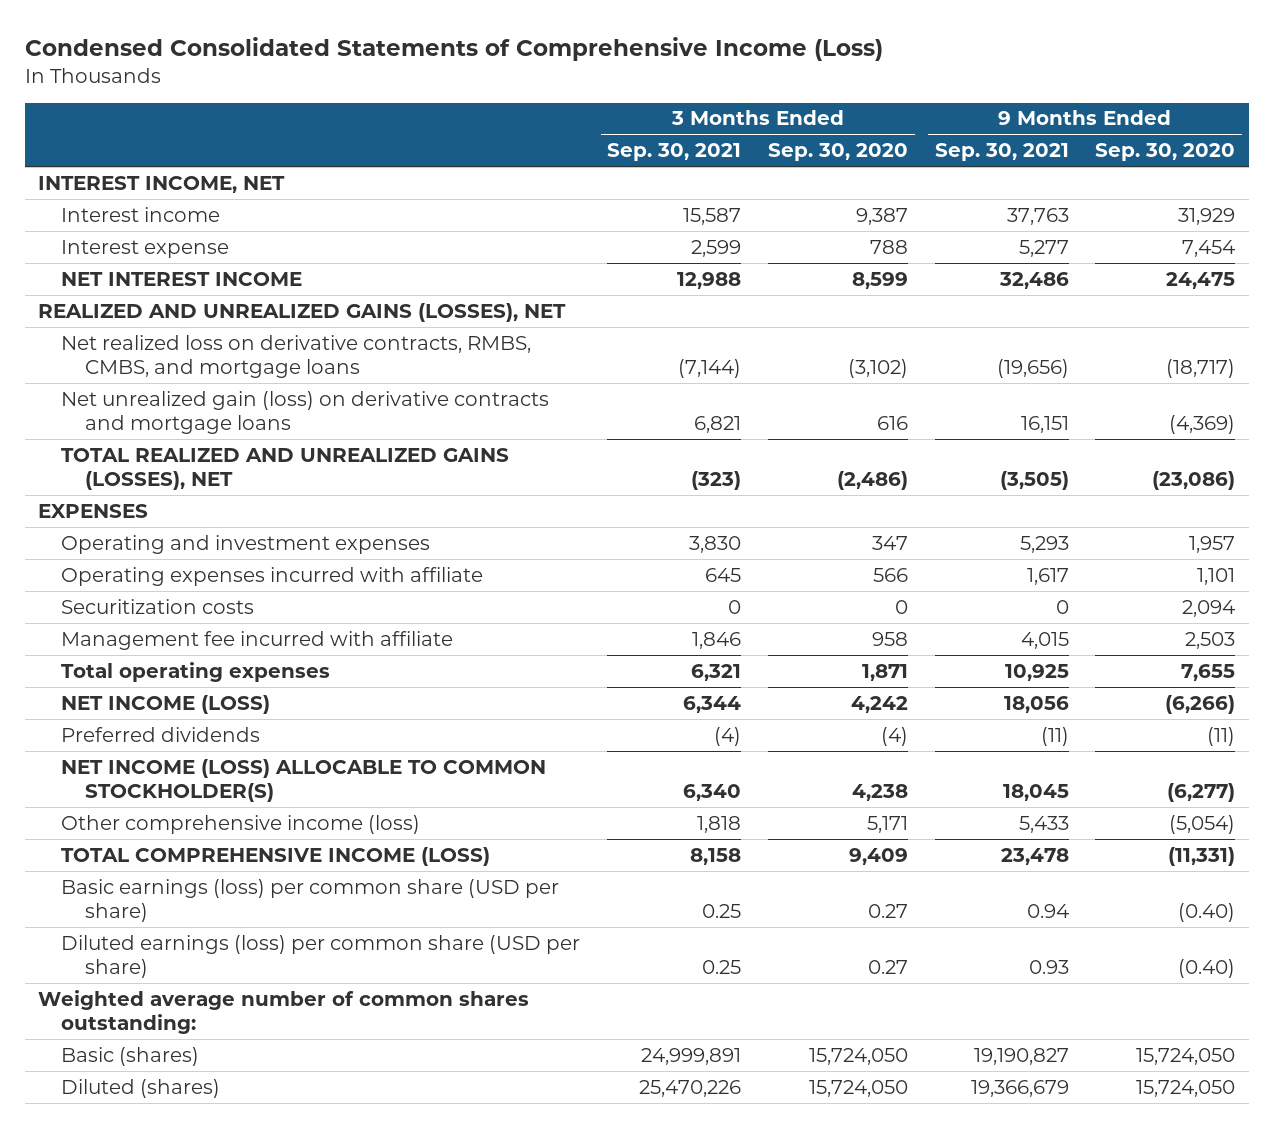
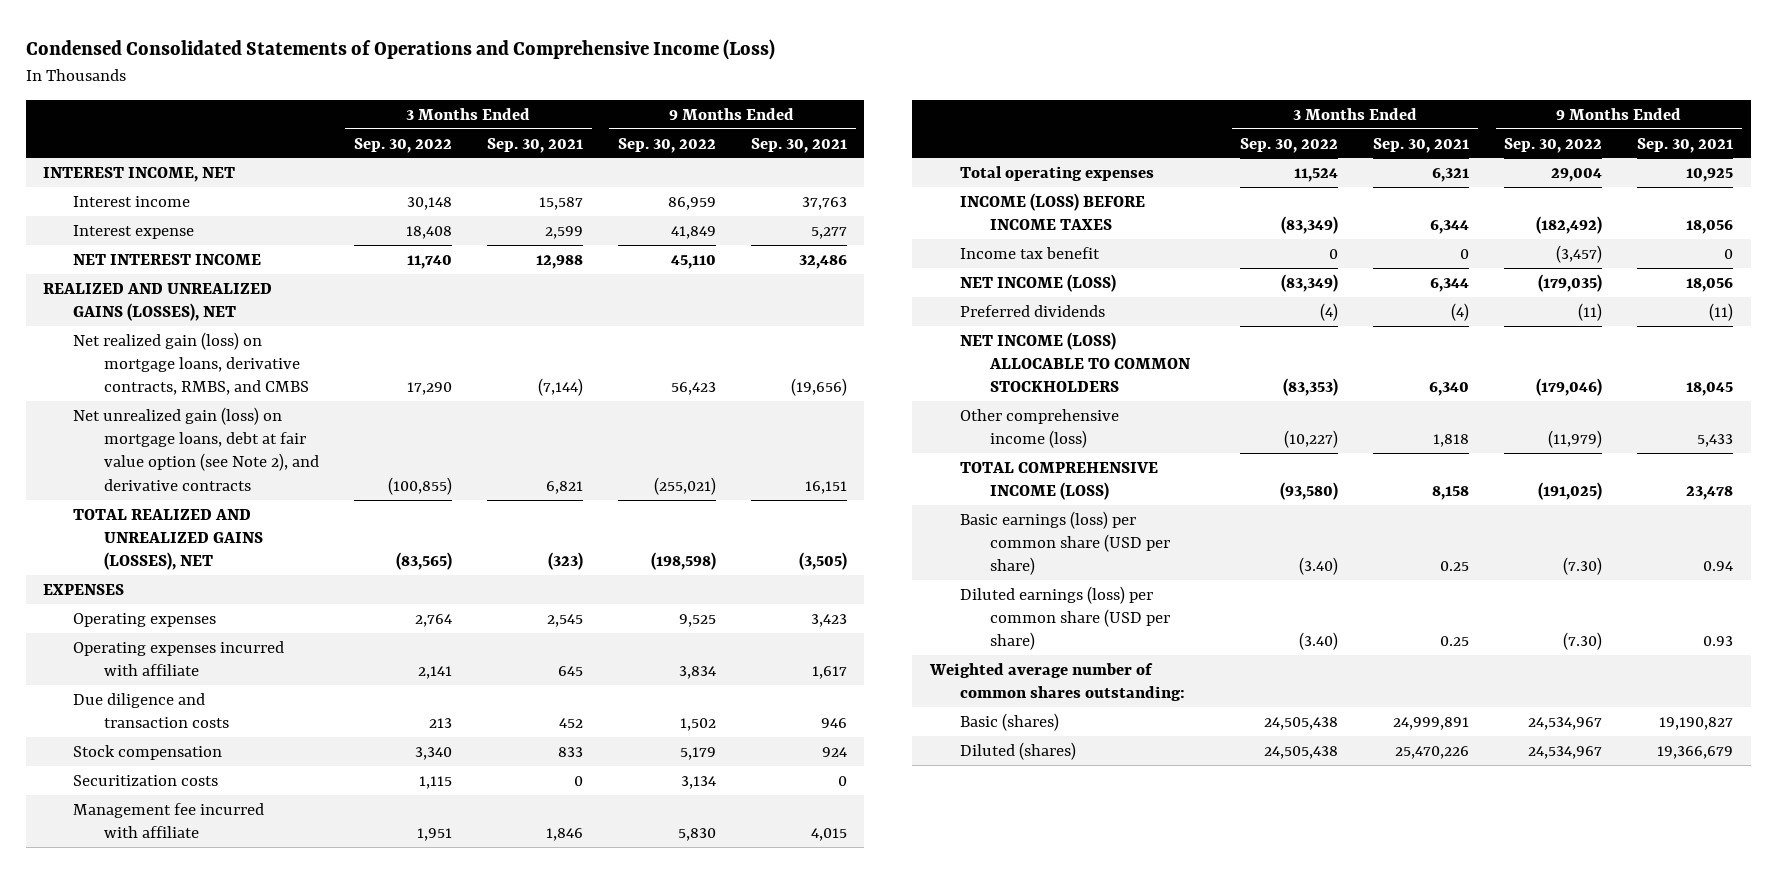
- Condensed Consolidated Statements of Comprehensive Income (Loss)
+ Condensed Consolidated Statements of Operations and Comprehensive Income (Loss)
- | 3 Months Ended Sep. 30, 2021 | 3 Months Ended Sep. 30, 2020 | 9 Months Ended Sep. 30, 2021 | 9 Months Ended Sep. 30, 2020
+ | 3 Months Ended Sep. 30, 2022 | 3 Months Ended Sep. 30, 2021 | 9 Months Ended Sep. 30, 2022 | 9 Months Ended Sep. 30, 2021
- Net realized loss on derivative contracts, RMBS, CMBS, and mortgage loans | (7,144) | (3,102) | (19,656) | (18,717)
- Net unrealized gain (loss) on derivative contracts and mortgage loans | 6,821 | 616 | 16,151 | (4,369)
+ Net realized gain (loss) on mortgage loans, derivative contracts, RMBS, and CMBS | 17,290 | (7,144) | 56,423 | (19,656)
+ Net unrealized gain (loss) on mortgage loans, debt at fair value option (see Note 2), and derivative contracts | (100,855) | 6,821 | (255,021) | 16,151
- Operating and investment expenses | 3,830 | 347 | 5,293 | 1,957
+ Operating expenses | 2,764 | 2,545 | 9,525 | 3,423
+ Due diligence and transaction costs | 213 | 452 | 1,502 | 946
+ Stock compensation | 3,340 | 833 | 5,179 | 924
+ INCOME (LOSS) BEFORE INCOME TAXES | (83,349) | 6,344 | (182,492) | 18,056
+ Income tax benefit | 0 | 0 | (3,457) | 0
- NET INCOME (LOSS) ALLOCABLE TO COMMON STOCKHOLDER(S) | 6,340 | 4,238 | 18,045 | (6,277)
+ NET INCOME (LOSS) ALLOCABLE TO COMMON STOCKHOLDERS | (83,353) | 6,340 | (179,046) | 18,045

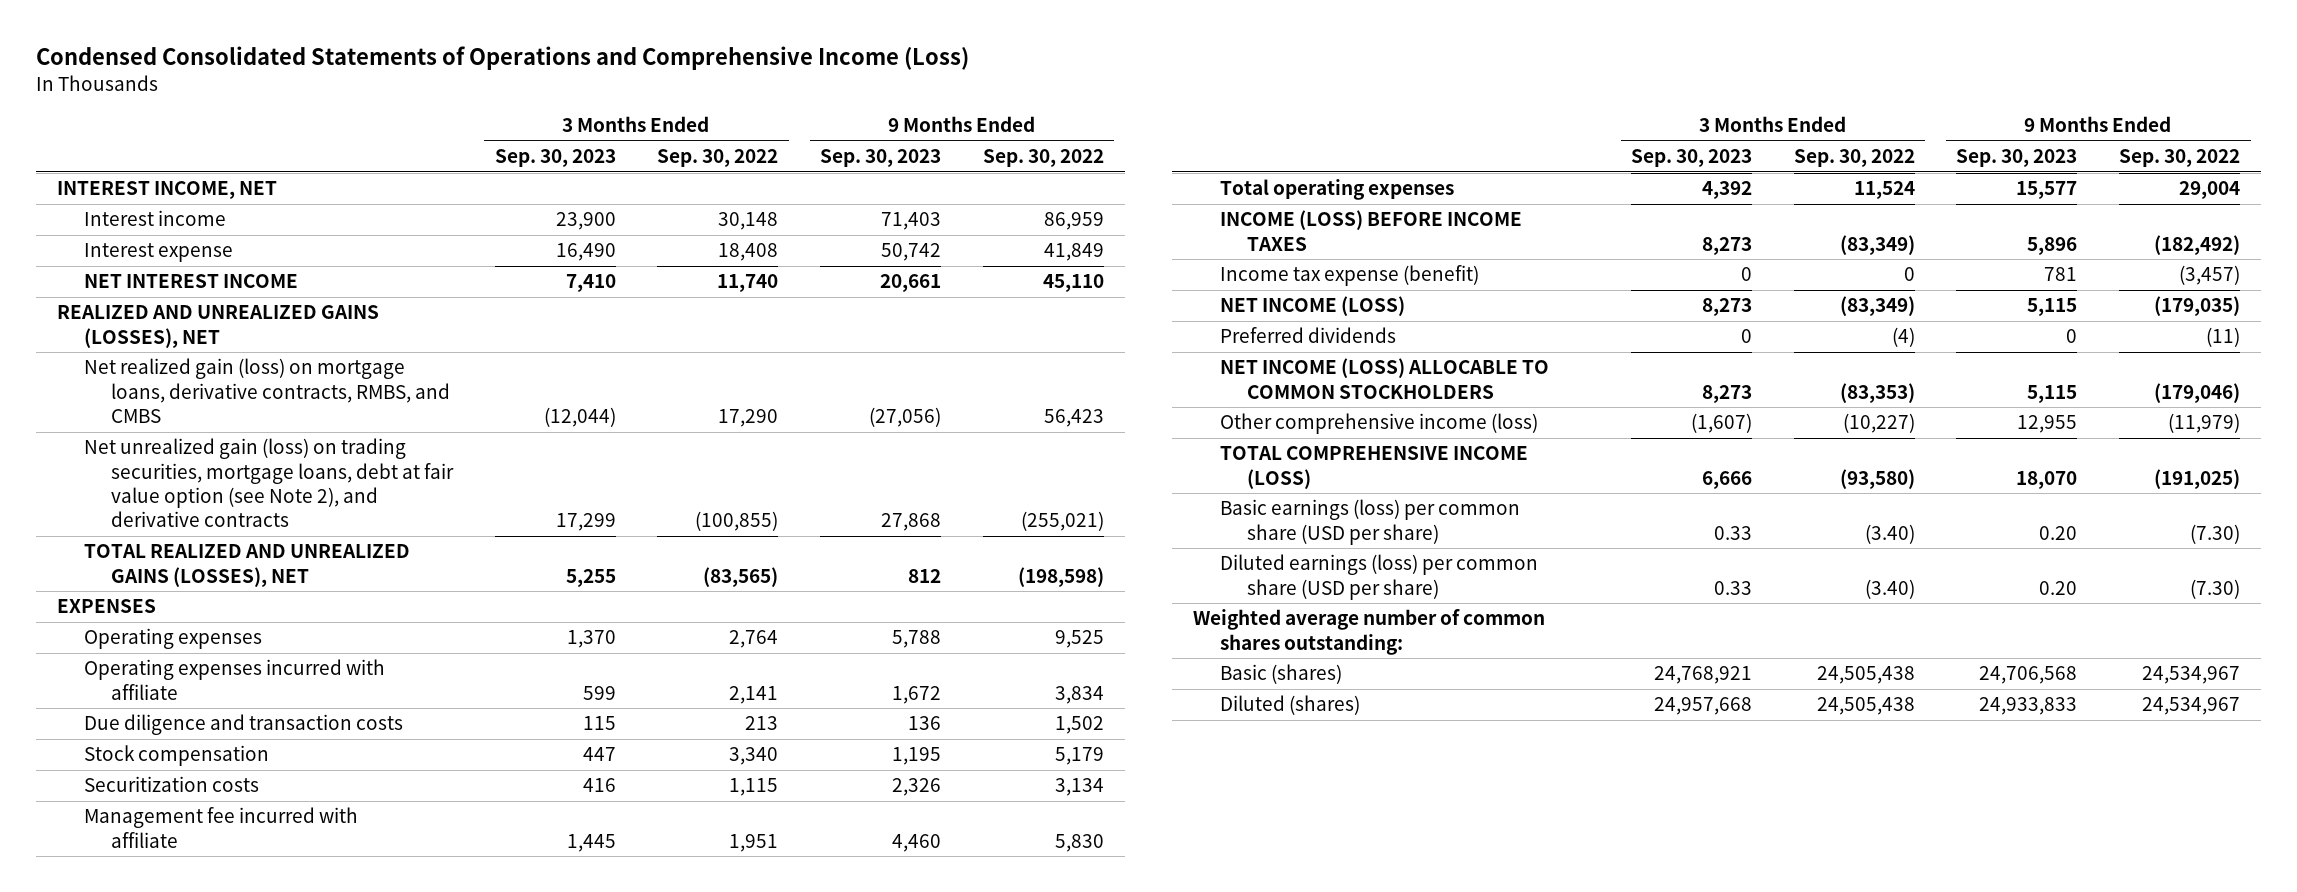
- | 3 Months Ended Sep. 30, 2022 | 3 Months Ended Sep. 30, 2021 | 9 Months Ended Sep. 30, 2022 | 9 Months Ended Sep. 30, 2021
+ | 3 Months Ended Sep. 30, 2023 | 3 Months Ended Sep. 30, 2022 | 9 Months Ended Sep. 30, 2023 | 9 Months Ended Sep. 30, 2022
- Net unrealized gain (loss) on mortgage loans, debt at fair value option (see Note 2), and derivative contracts | (100,855) | 6,821 | (255,021) | 16,151
+ Net unrealized gain (loss) on trading securities, mortgage loans, debt at fair value option (see Note 2), and derivative contracts | 17,299 | (100,855) | 27,868 | (255,021)
- Income tax benefit | 0 | 0 | (3,457) | 0
+ Income tax expense (benefit) | 0 | 0 | 781 | (3,457)

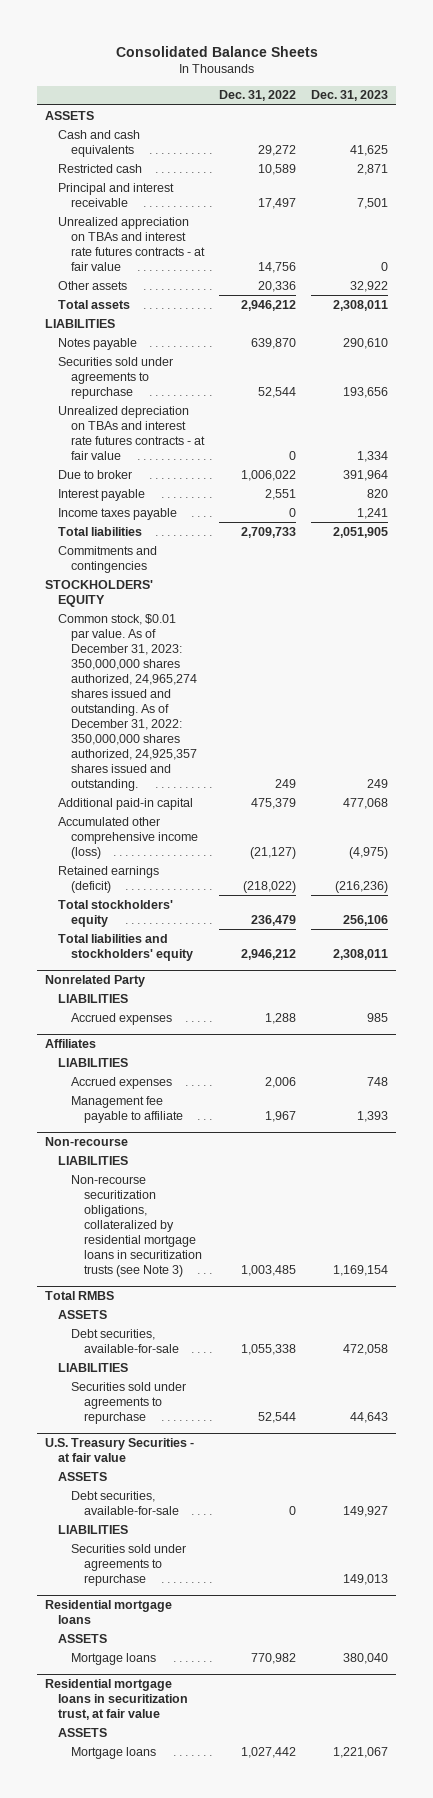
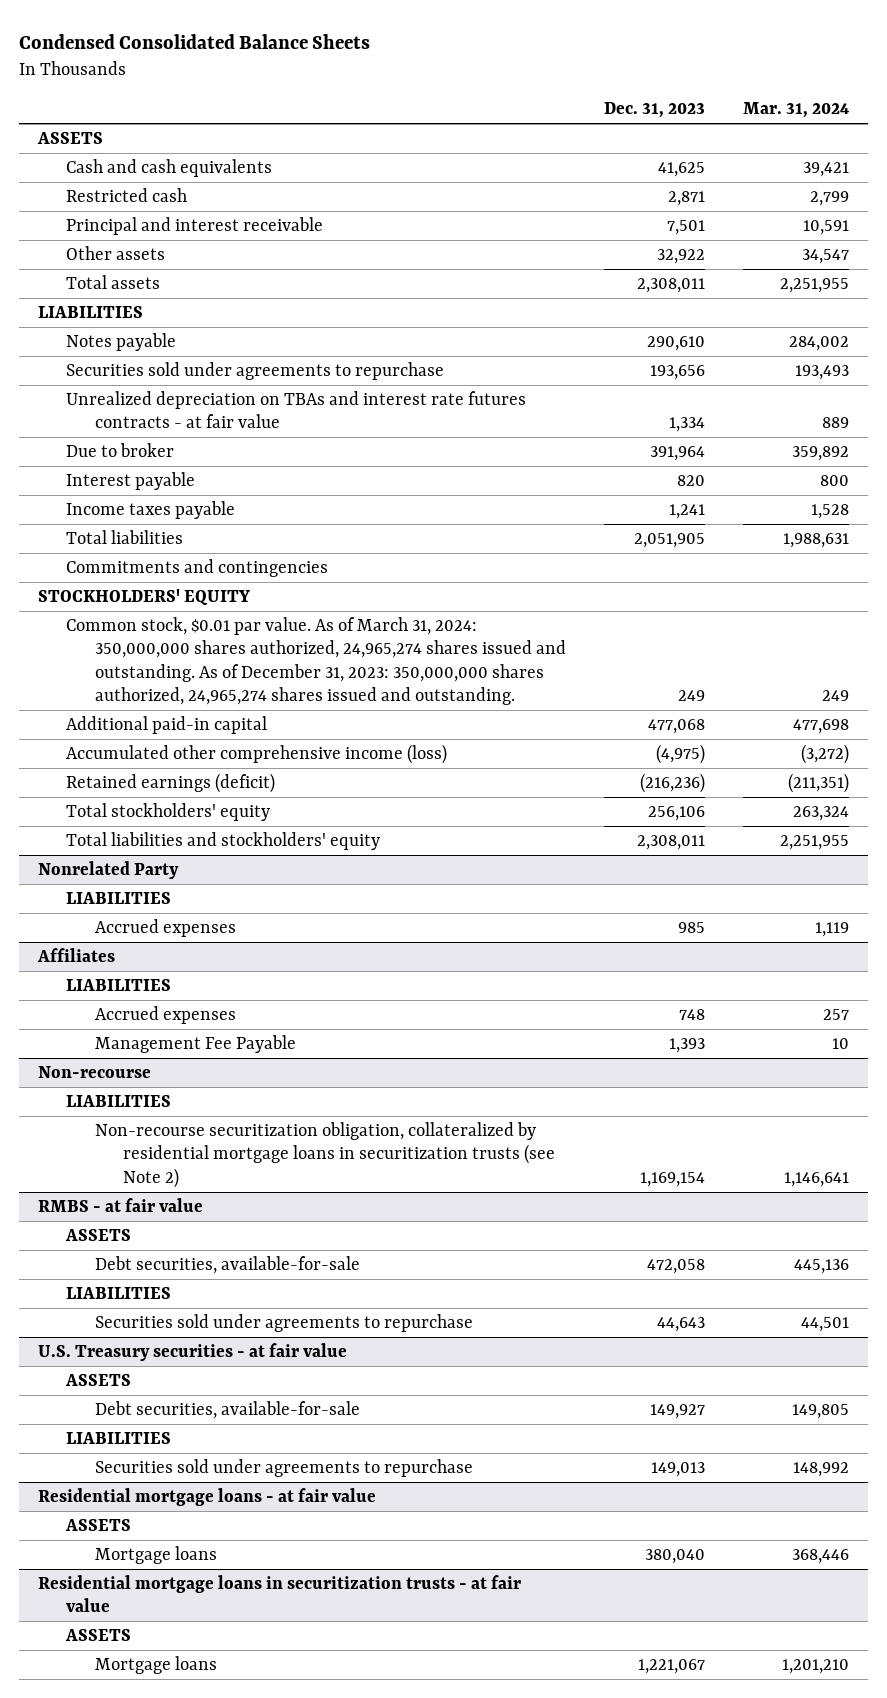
- Consolidated Balance Sheets
+ Condensed Consolidated Balance Sheets
- | Dec. 31, 2022 | Dec. 31, 2023
+ | Dec. 31, 2023 | Mar. 31, 2024
- Unrealized appreciation on TBAs and interest rate futures contracts - at fair value | 14,756 | 0
- Common stock, $0.01 par value. As of December 31, 2023: 350,000,000 shares authorized, 24,965,274 shares issued and outstanding. As of December 31, 2022: 350,000,000 shares authorized, 24,925,357 shares issued and outstanding. | 249 | 249
+ Common stock, $0.01 par value. As of March 31, 2024: 350,000,000 shares authorized, 24,965,274 shares issued and outstanding. As of December 31, 2023: 350,000,000 shares authorized, 24,965,274 shares issued and outstanding. | 249 | 249
@ Affiliates
- Management fee payable to affiliate | 1,967 | 1,393
+ Management Fee Payable | 1,393 | 10
@ Non-recourse
- Non-recourse securitization obligations, collateralized by residential mortgage loans in securitization trusts (see Note 3) | 1,003,485 | 1,169,154
- Total RMBS
@ Non-recourse
+ Non-recourse securitization obligation, collateralized by residential mortgage loans in securitization trusts (see Note 2) | 1,169,154 | 1,146,641
+ RMBS - at fair value
- U.S. Treasury Securities - at fair value
+ U.S. Treasury securities - at fair value
- Residential mortgage loans
+ Residential mortgage loans - at fair value
- Residential mortgage loans in securitization trust, at fair value
+ Residential mortgage loans in securitization trusts - at fair value

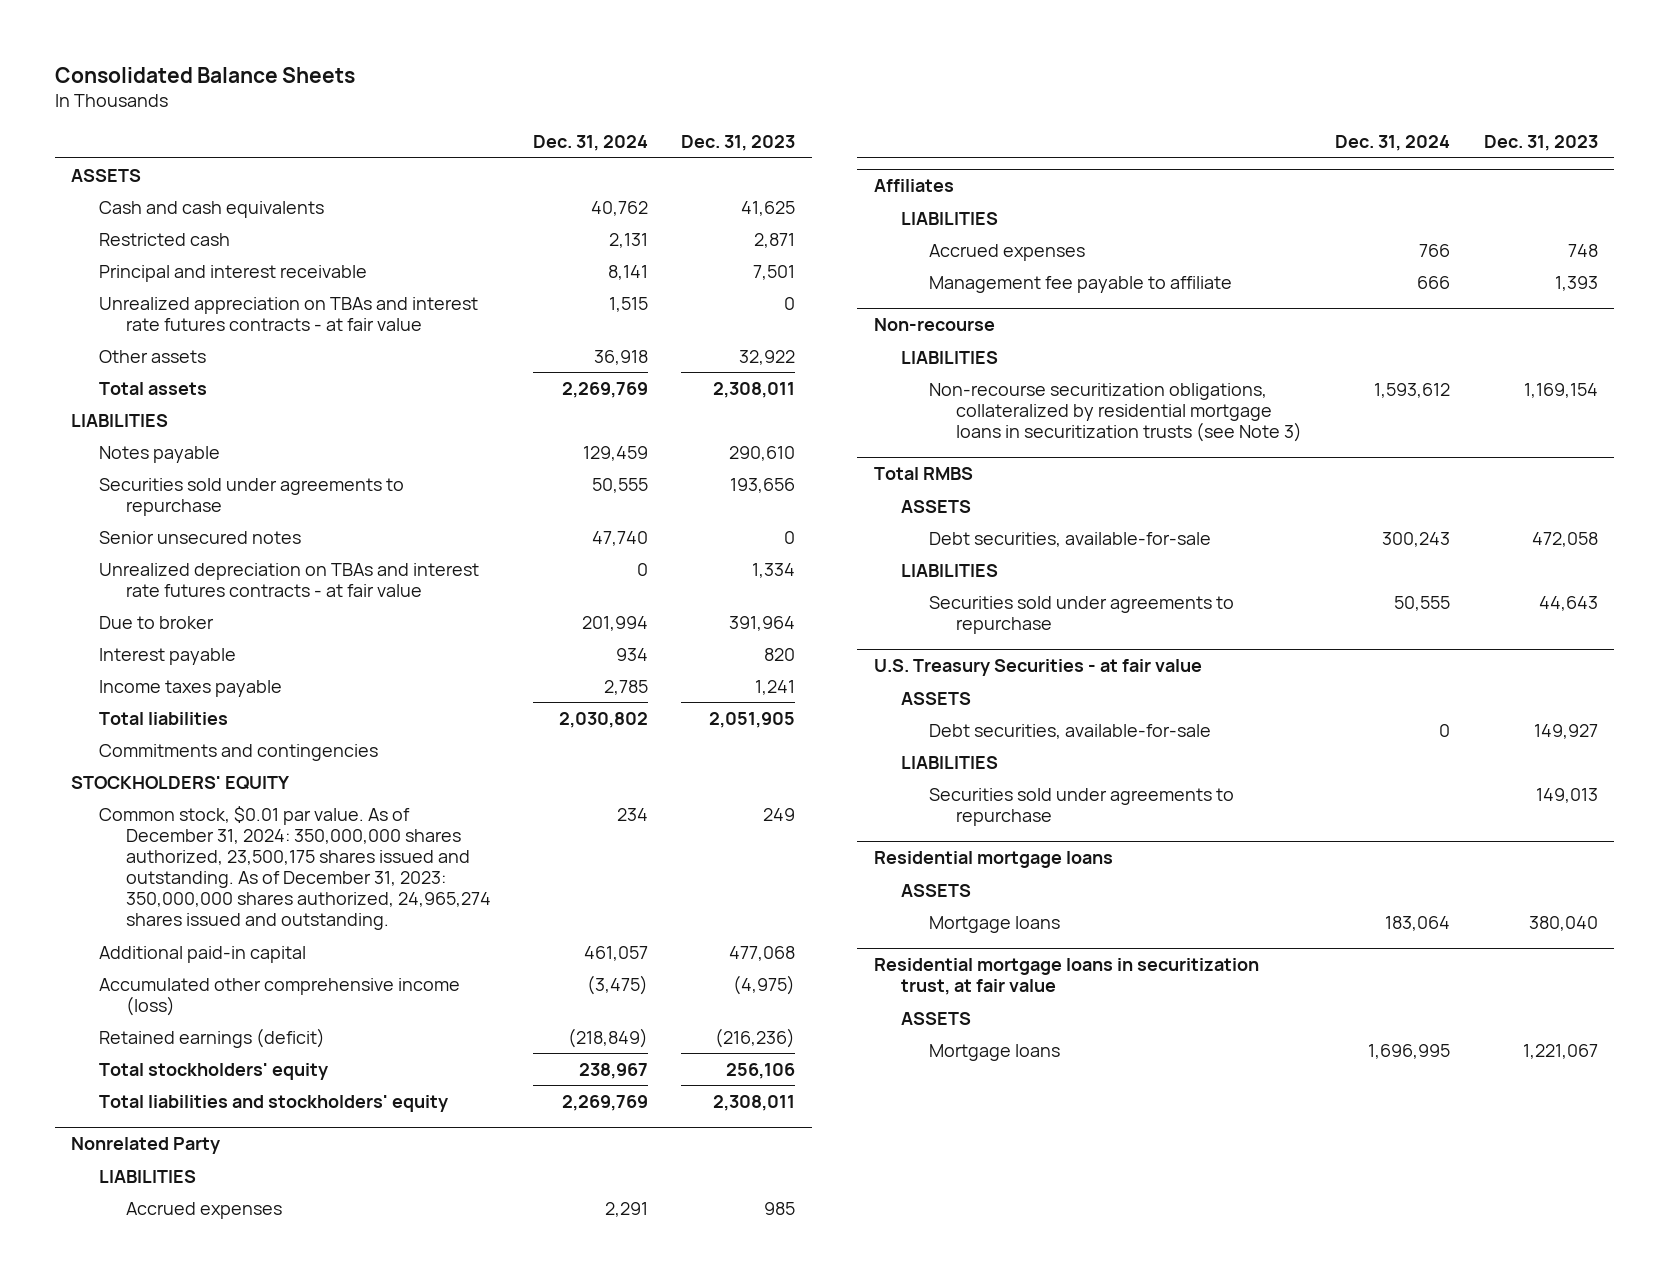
- Condensed Consolidated Balance Sheets
+ Consolidated Balance Sheets
- | Dec. 31, 2023 | Mar. 31, 2024
+ | Dec. 31, 2024 | Dec. 31, 2023
+ Unrealized appreciation on TBAs and interest rate futures contracts - at fair value | 1,515 | 0
+ Senior unsecured notes | 47,740 | 0
- Common stock, $0.01 par value. As of March 31, 2024: 350,000,000 shares authorized, 24,965,274 shares issued and outstanding. As of December 31, 2023: 350,000,000 shares authorized, 24,965,274 shares issued and outstanding. | 249 | 249
+ Common stock, $0.01 par value. As of December 31, 2024: 350,000,000 shares authorized, 23,500,175 shares issued and outstanding. As of December 31, 2023: 350,000,000 shares authorized, 24,965,274 shares issued and outstanding. | 234 | 249
@ Affiliates
- Management Fee Payable | 1,393 | 10
+ Management fee payable to affiliate | 666 | 1,393
@ Non-recourse
- Non-recourse securitization obligation, collateralized by residential mortgage loans in securitization trusts (see Note 2) | 1,169,154 | 1,146,641
- RMBS - at fair value
@ Non-recourse
+ Non-recourse securitization obligations, collateralized by residential mortgage loans in securitization trusts (see Note 3) | 1,593,612 | 1,169,154
+ Total RMBS
- U.S. Treasury securities - at fair value
+ U.S. Treasury Securities - at fair value
- Residential mortgage loans - at fair value
+ Residential mortgage loans
- Residential mortgage loans in securitization trusts - at fair value
+ Residential mortgage loans in securitization trust, at fair value

